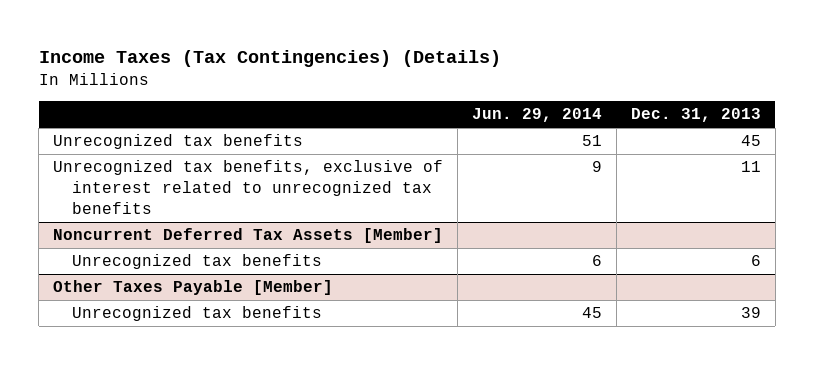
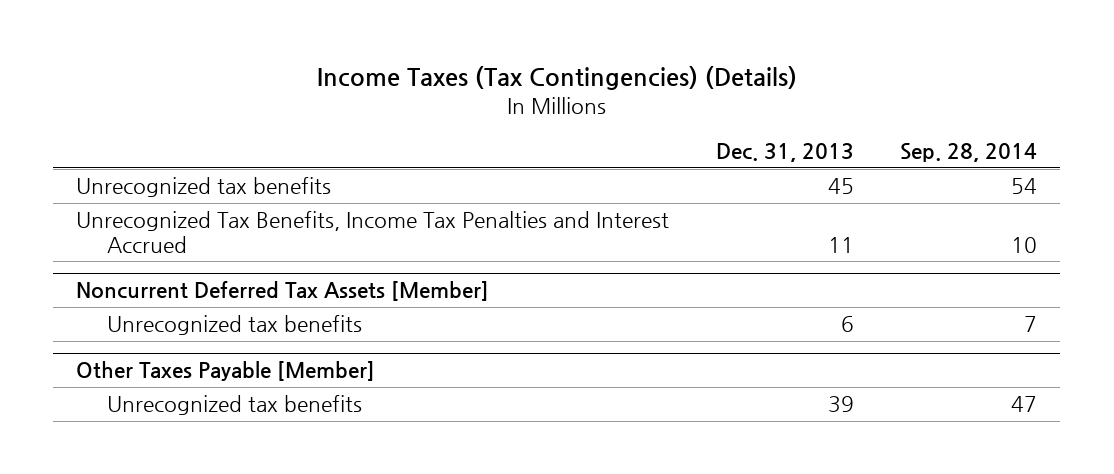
- | Jun. 29, 2014 | Dec. 31, 2013
+ | Dec. 31, 2013 | Sep. 28, 2014
- Unrecognized tax benefits, exclusive of interest related to unrecognized tax benefits | 9 | 11
+ Unrecognized Tax Benefits, Income Tax Penalties and Interest Accrued | 11 | 10

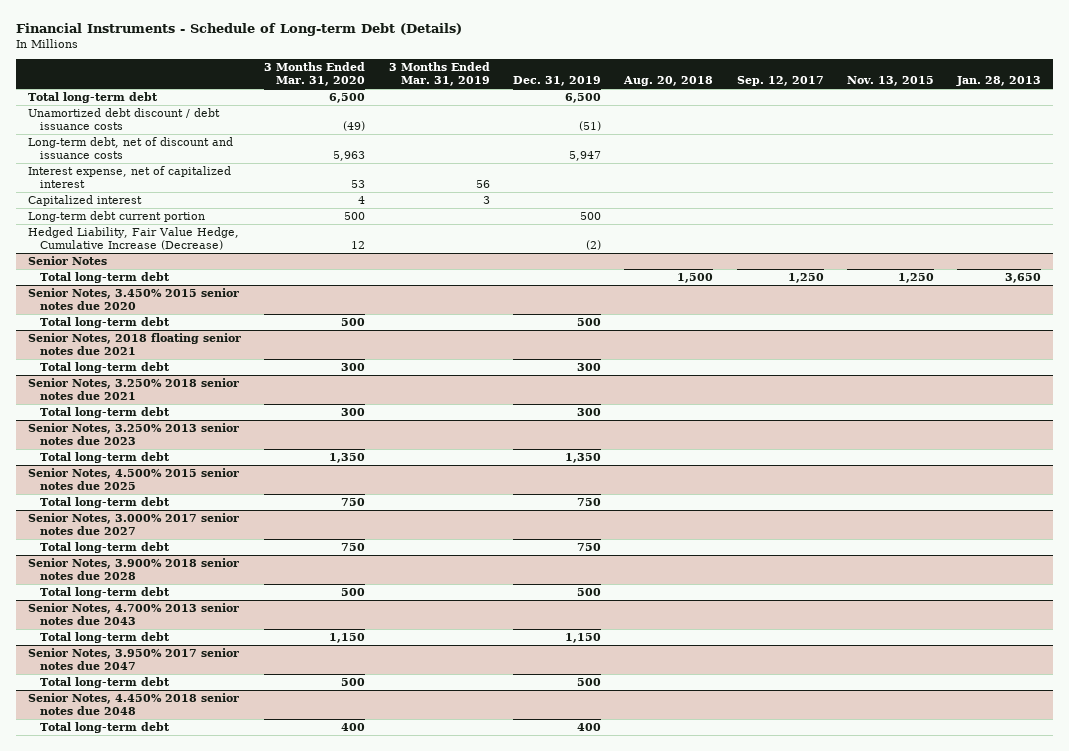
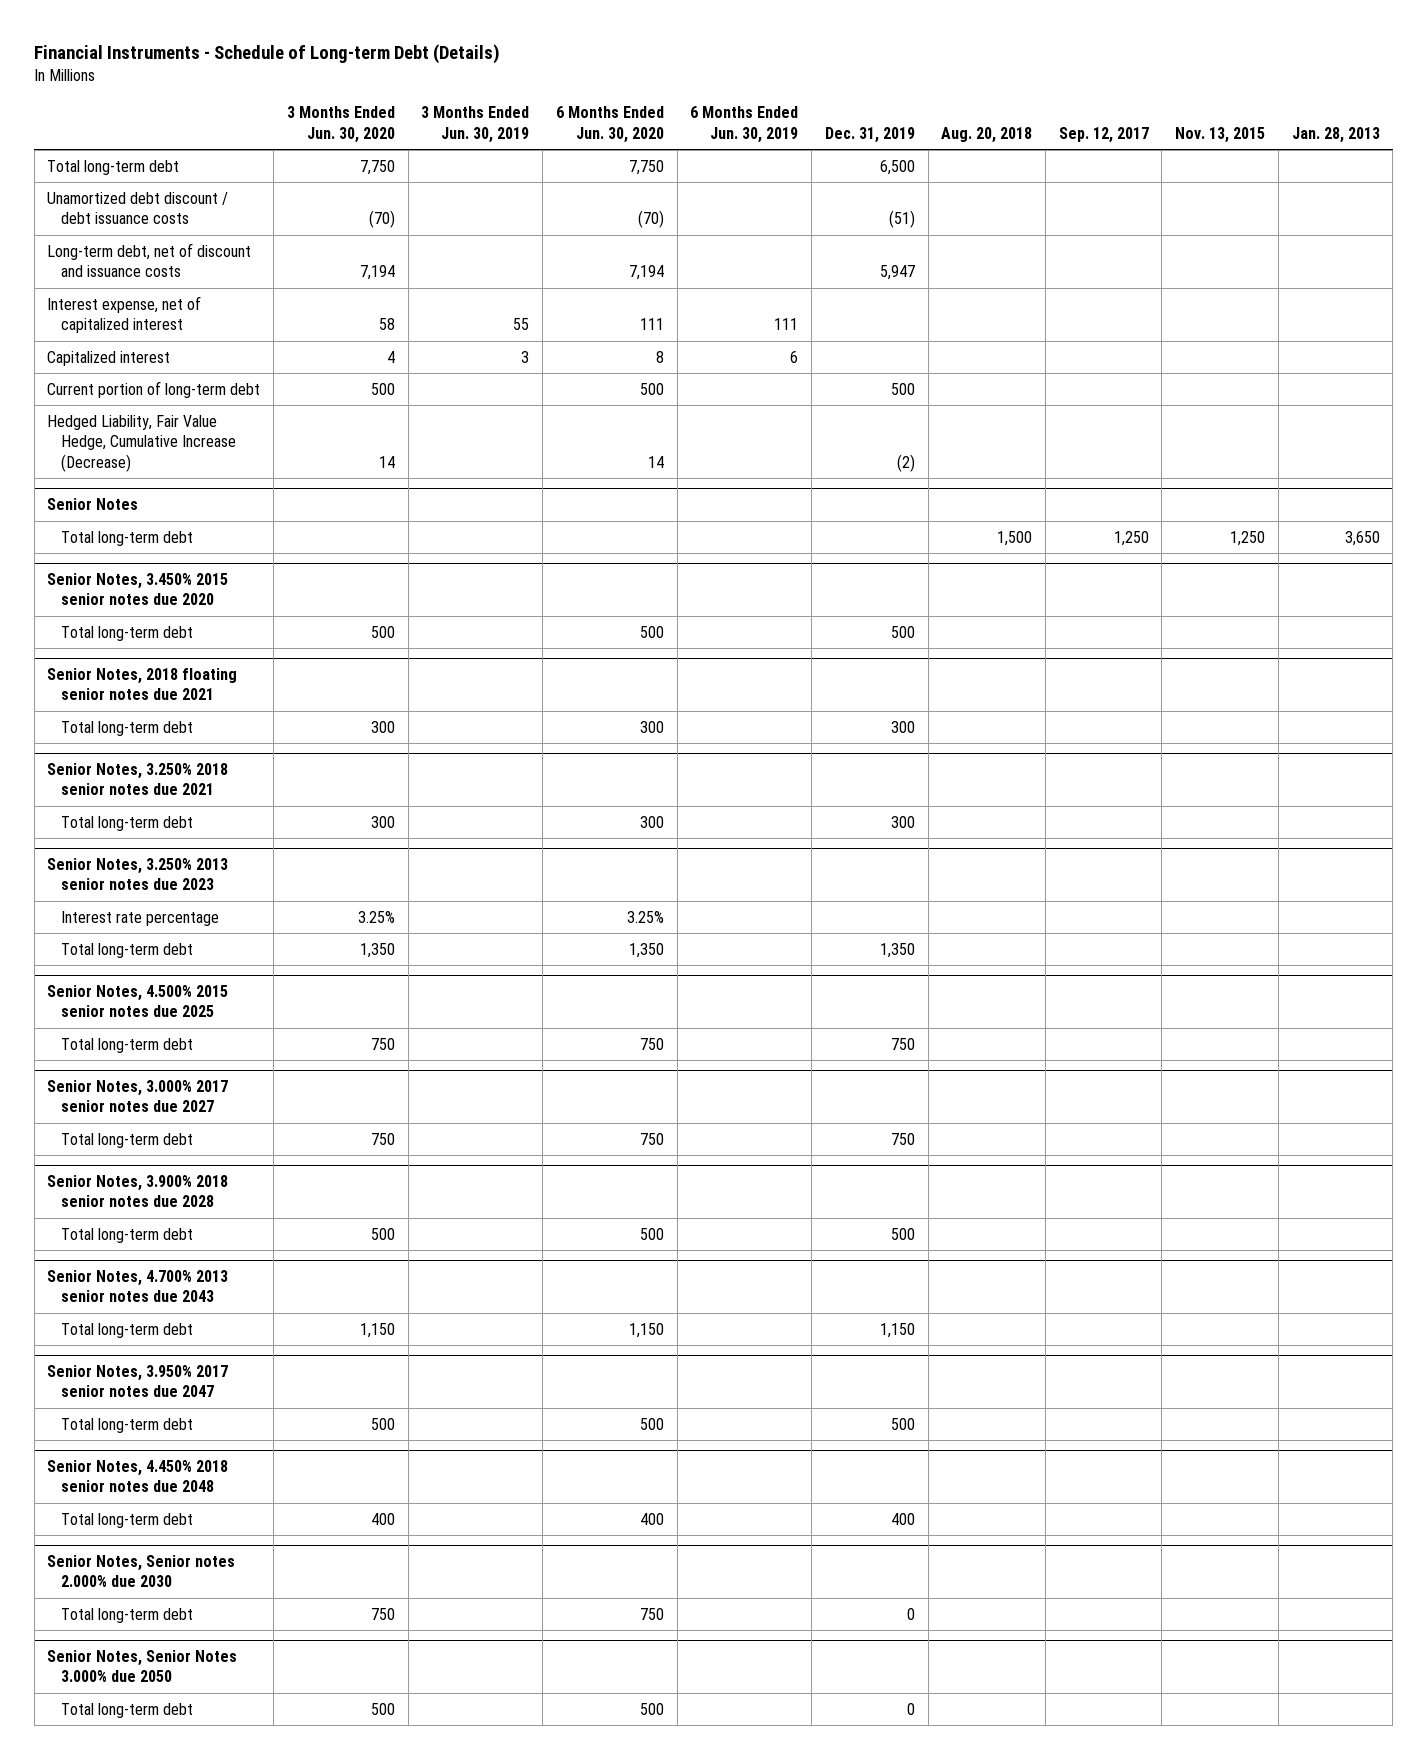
- | 3 Months Ended Mar. 31, 2020 | 3 Months Ended Mar. 31, 2019 | Dec. 31, 2019 | Aug. 20, 2018 | Sep. 12, 2017 | Nov. 13, 2015 | Jan. 28, 2013
+ | 3 Months Ended Jun. 30, 2020 | 3 Months Ended Jun. 30, 2019 | 6 Months Ended Jun. 30, 2020 | 6 Months Ended Jun. 30, 2019 | Dec. 31, 2019 | Aug. 20, 2018 | Sep. 12, 2017 | Nov. 13, 2015 | Jan. 28, 2013
- Long-term debt current portion | 500 | | 500 | | | |
+ Current portion of long-term debt | 500 | | 500 | | 500 | | | |
@ Senior Notes, 3.250% 2013 senior notes due 2023
+ Interest rate percentage | 3.25% | | 3.25% | | | | | |
+ Senior Notes, Senior notes 2.000% due 2030
+ Total long-term debt | 750 | | 750 | | 0 | | | |
+ Senior Notes, Senior Notes 3.000% due 2050
+ Total long-term debt | 500 | | 500 | | 0 | | | |

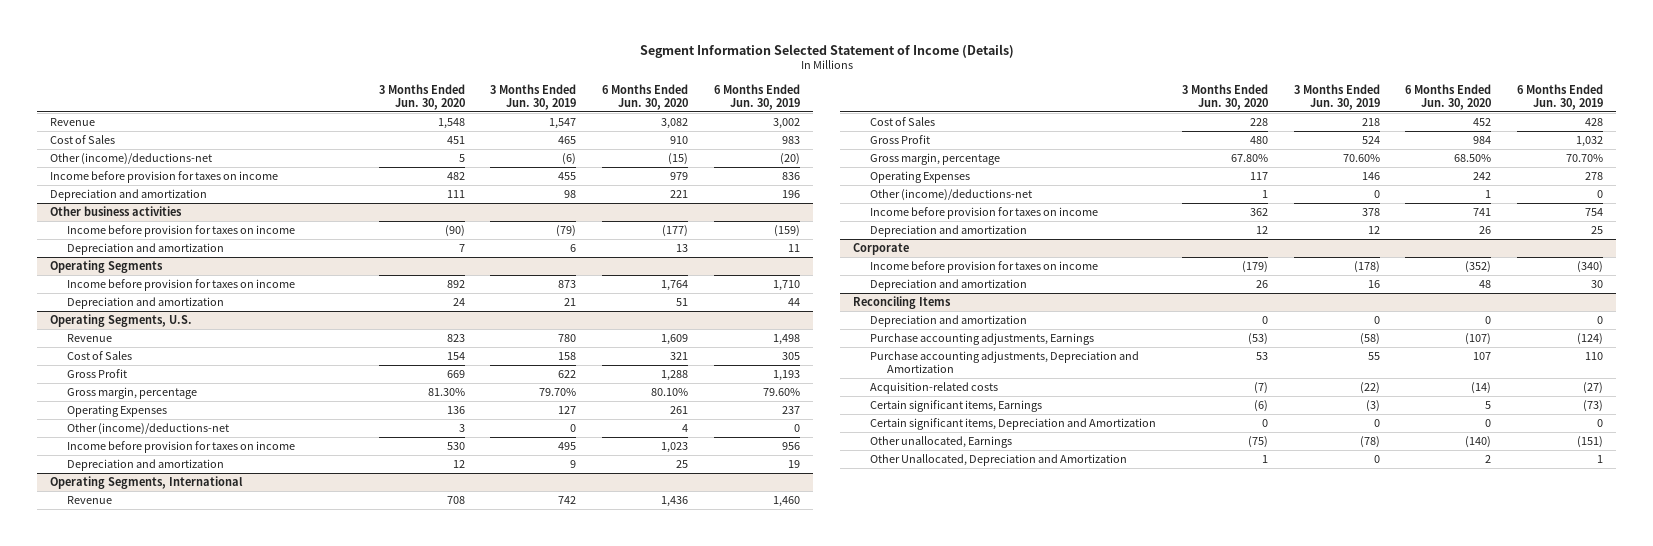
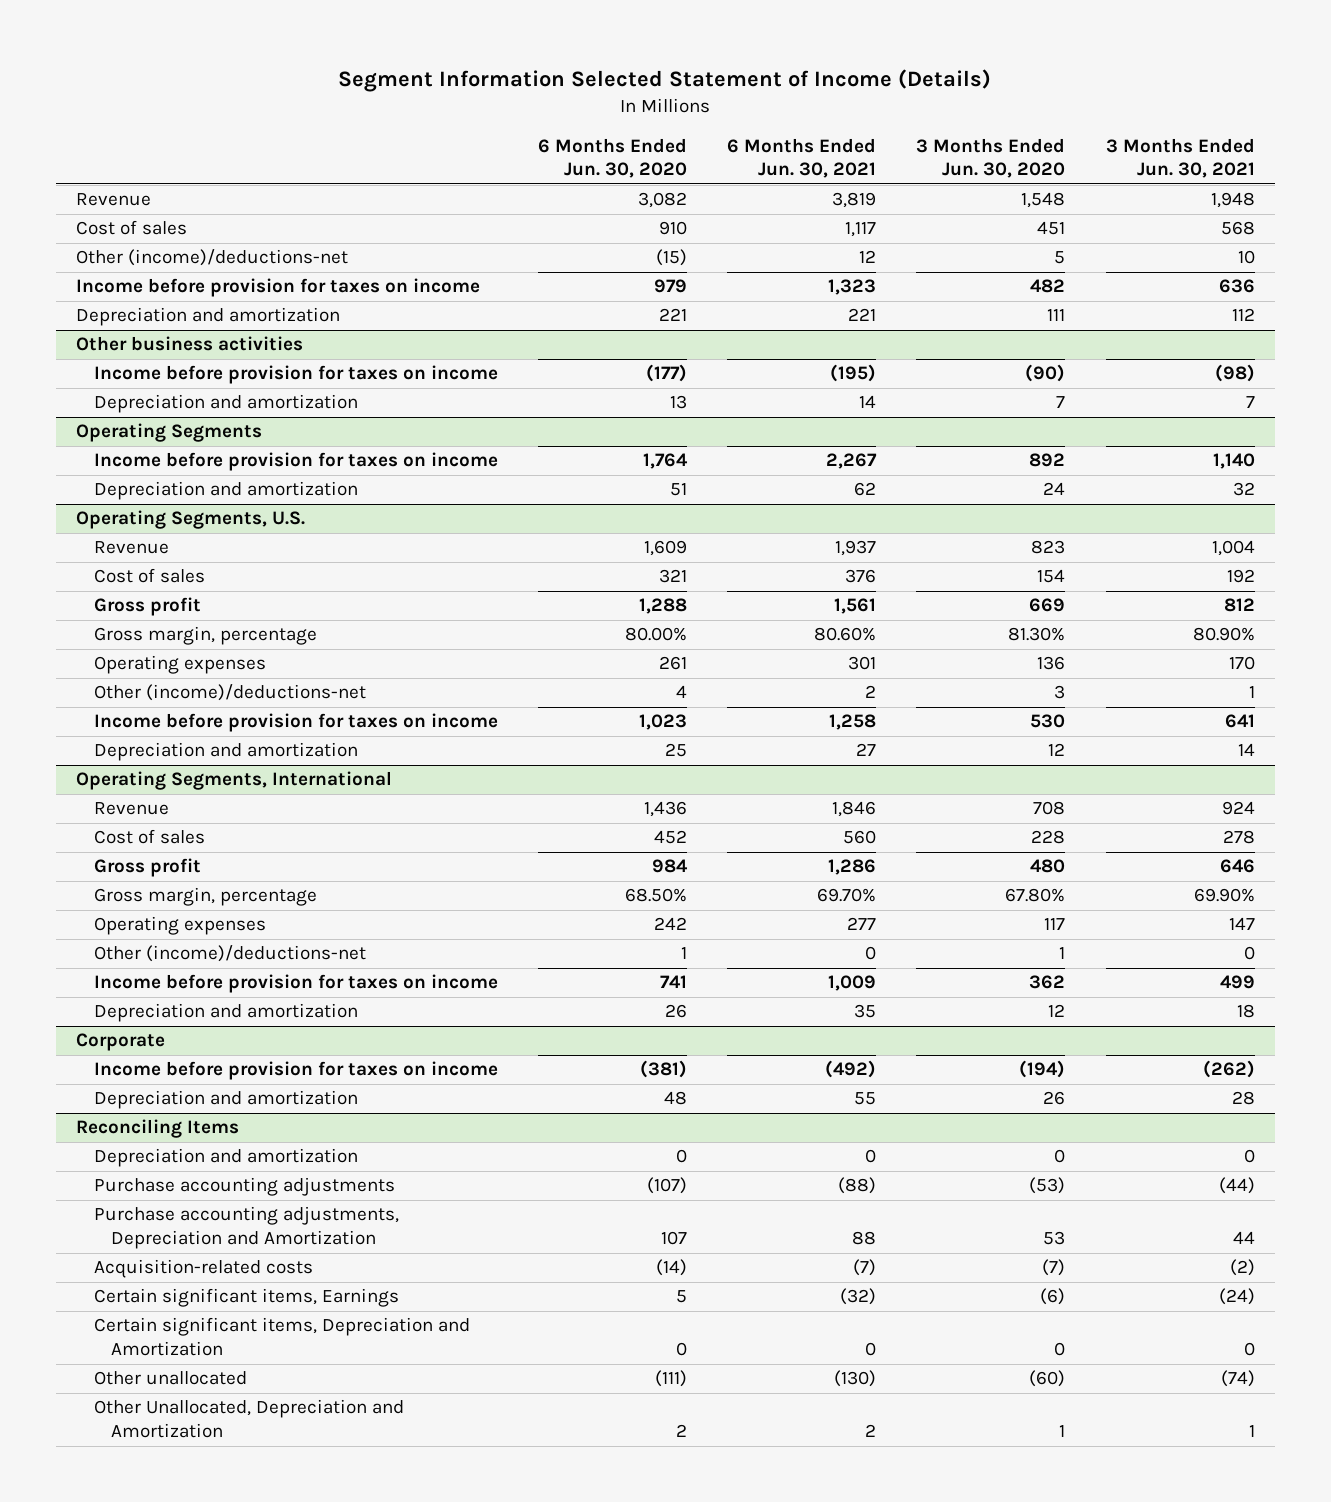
- | 3 Months Ended Jun. 30, 2020 | 3 Months Ended Jun. 30, 2019 | 6 Months Ended Jun. 30, 2020 | 6 Months Ended Jun. 30, 2019
+ | 6 Months Ended Jun. 30, 2020 | 6 Months Ended Jun. 30, 2021 | 3 Months Ended Jun. 30, 2020 | 3 Months Ended Jun. 30, 2021
- Cost of Sales | 451 | 465 | 910 | 983
+ Cost of sales | 910 | 1,117 | 451 | 568
@ Operating Segments, U.S.
- Cost of Sales | 154 | 158 | 321 | 305
- Gross Profit | 669 | 622 | 1,288 | 1,193
- Gross margin, percentage | 81.30% | 79.70% | 80.10% | 79.60%
- Operating Expenses | 136 | 127 | 261 | 237
+ Cost of sales | 321 | 376 | 154 | 192
+ Gross profit | 1,288 | 1,561 | 669 | 812
+ Gross margin, percentage | 80.00% | 80.60% | 81.30% | 80.90%
+ Operating expenses | 261 | 301 | 136 | 170
@ Operating Segments, International
- Cost of Sales | 228 | 218 | 452 | 428
- Gross Profit | 480 | 524 | 984 | 1,032
+ Cost of sales | 452 | 560 | 228 | 278
+ Gross profit | 984 | 1,286 | 480 | 646
- Operating Expenses | 117 | 146 | 242 | 278
+ Operating expenses | 242 | 277 | 117 | 147
@ Corporate
- Income before provision for taxes on income | (179) | (178) | (352) | (340)
+ Income before provision for taxes on income | (381) | (492) | (194) | (262)
@ Reconciling Items
- Purchase accounting adjustments, Earnings | (53) | (58) | (107) | (124)
+ Purchase accounting adjustments | (107) | (88) | (53) | (44)
- Other unallocated, Earnings | (75) | (78) | (140) | (151)
+ Other unallocated | (111) | (130) | (60) | (74)

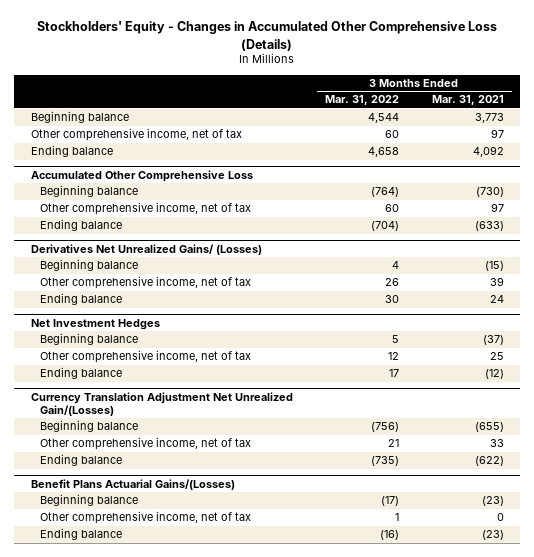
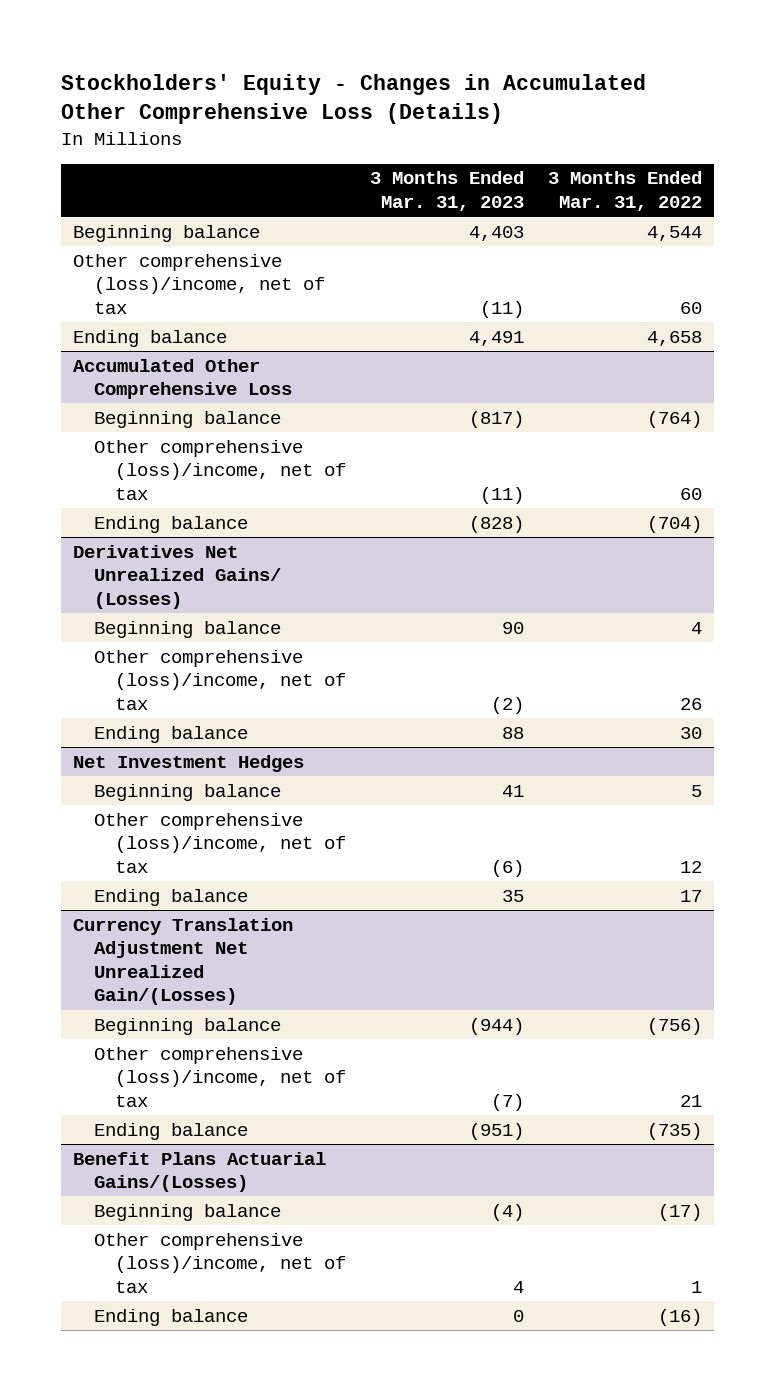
- | 3 Months Ended Mar. 31, 2022 | 3 Months Ended Mar. 31, 2021
+ | 3 Months Ended Mar. 31, 2023 | 3 Months Ended Mar. 31, 2022
- Other comprehensive income, net of tax | 60 | 97
+ Other comprehensive (loss)/income, net of tax | (11) | 60
@ Accumulated Other Comprehensive Loss
- Other comprehensive income, net of tax | 60 | 97
+ Other comprehensive (loss)/income, net of tax | (11) | 60
@ Derivatives Net Unrealized Gains/ (Losses)
- Other comprehensive income, net of tax | 26 | 39
+ Other comprehensive (loss)/income, net of tax | (2) | 26
@ Net Investment Hedges
- Other comprehensive income, net of tax | 12 | 25
+ Other comprehensive (loss)/income, net of tax | (6) | 12
@ Currency Translation Adjustment Net Unrealized Gain/(Losses)
- Other comprehensive income, net of tax | 21 | 33
+ Other comprehensive (loss)/income, net of tax | (7) | 21
@ Benefit Plans Actuarial Gains/(Losses)
- Other comprehensive income, net of tax | 1 | 0
+ Other comprehensive (loss)/income, net of tax | 4 | 1

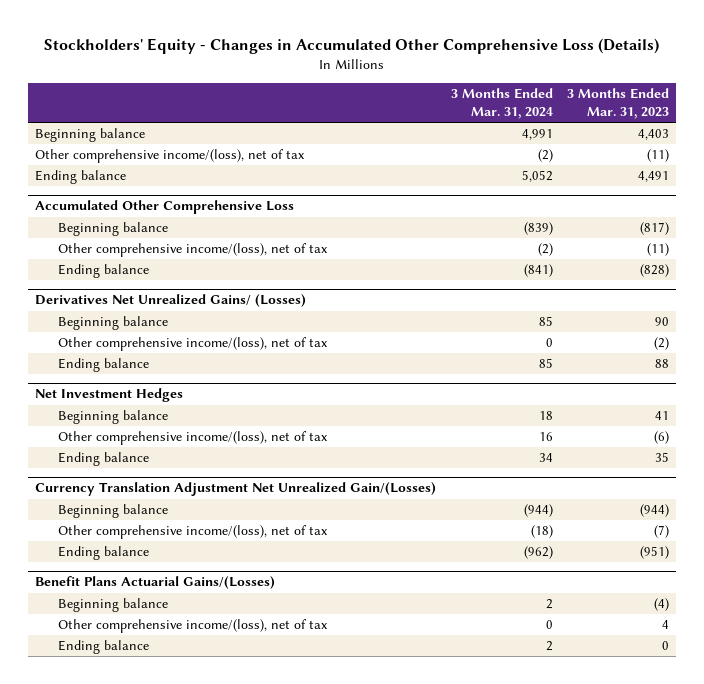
- | 3 Months Ended Mar. 31, 2023 | 3 Months Ended Mar. 31, 2022
+ | 3 Months Ended Mar. 31, 2024 | 3 Months Ended Mar. 31, 2023
- Other comprehensive (loss)/income, net of tax | (11) | 60
+ Other comprehensive income/(loss), net of tax | (2) | (11)
@ Accumulated Other Comprehensive Loss
- Other comprehensive (loss)/income, net of tax | (11) | 60
+ Other comprehensive income/(loss), net of tax | (2) | (11)
@ Derivatives Net Unrealized Gains/ (Losses)
- Other comprehensive (loss)/income, net of tax | (2) | 26
+ Other comprehensive income/(loss), net of tax | 0 | (2)
@ Net Investment Hedges
- Other comprehensive (loss)/income, net of tax | (6) | 12
+ Other comprehensive income/(loss), net of tax | 16 | (6)
@ Currency Translation Adjustment Net Unrealized Gain/(Losses)
- Other comprehensive (loss)/income, net of tax | (7) | 21
+ Other comprehensive income/(loss), net of tax | (18) | (7)
@ Benefit Plans Actuarial Gains/(Losses)
- Other comprehensive (loss)/income, net of tax | 4 | 1
+ Other comprehensive income/(loss), net of tax | 0 | 4

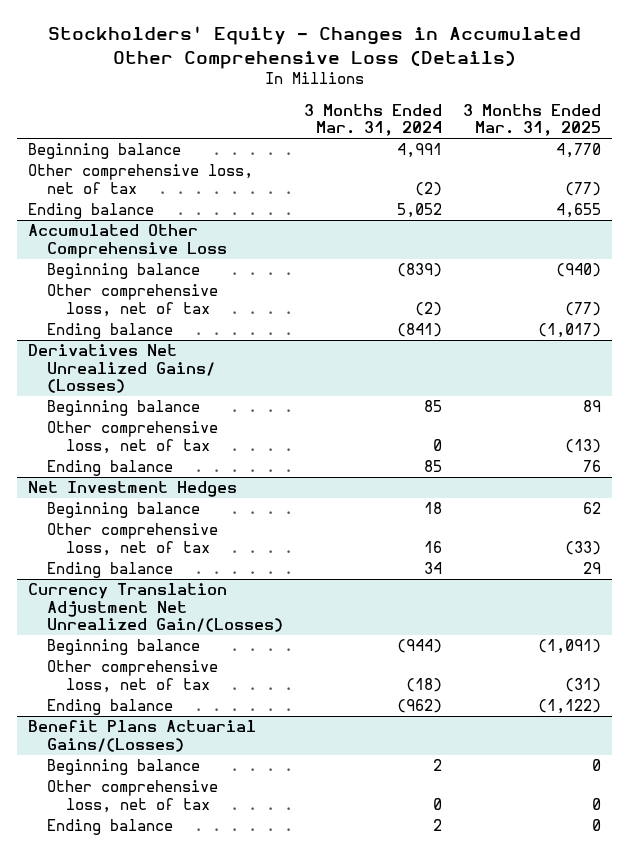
- | 3 Months Ended Mar. 31, 2024 | 3 Months Ended Mar. 31, 2023
+ | 3 Months Ended Mar. 31, 2024 | 3 Months Ended Mar. 31, 2025
- Other comprehensive income/(loss), net of tax | (2) | (11)
+ Other comprehensive loss, net of tax | (2) | (77)
@ Accumulated Other Comprehensive Loss
- Other comprehensive income/(loss), net of tax | (2) | (11)
+ Other comprehensive loss, net of tax | (2) | (77)
@ Derivatives Net Unrealized Gains/ (Losses)
- Other comprehensive income/(loss), net of tax | 0 | (2)
+ Other comprehensive loss, net of tax | 0 | (13)
@ Net Investment Hedges
- Other comprehensive income/(loss), net of tax | 16 | (6)
+ Other comprehensive loss, net of tax | 16 | (33)
@ Currency Translation Adjustment Net Unrealized Gain/(Losses)
- Other comprehensive income/(loss), net of tax | (18) | (7)
+ Other comprehensive loss, net of tax | (18) | (31)
@ Benefit Plans Actuarial Gains/(Losses)
- Other comprehensive income/(loss), net of tax | 0 | 4
+ Other comprehensive loss, net of tax | 0 | 0

